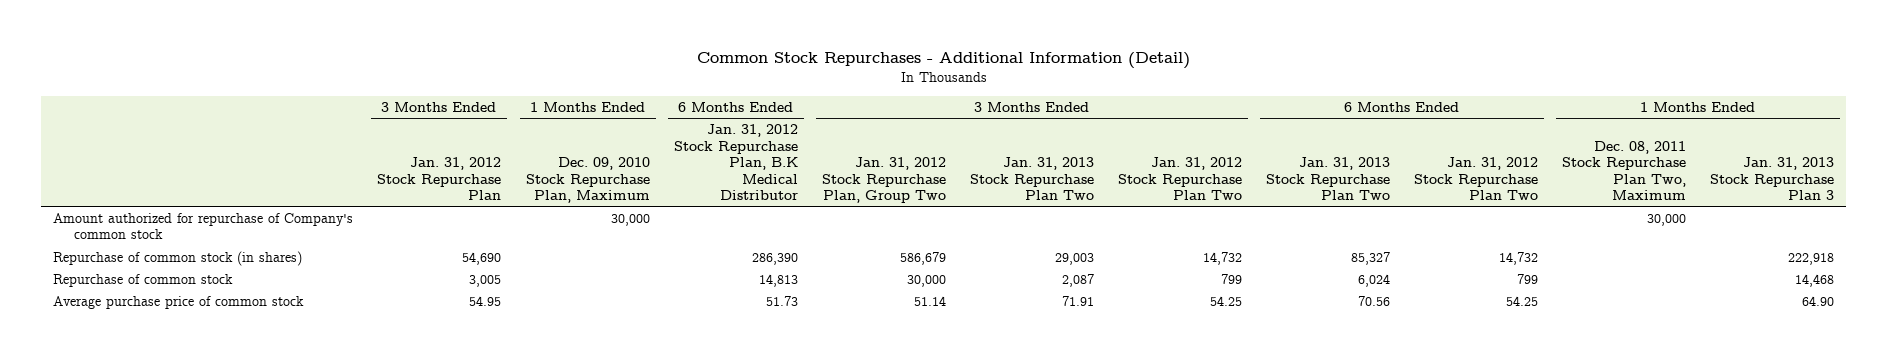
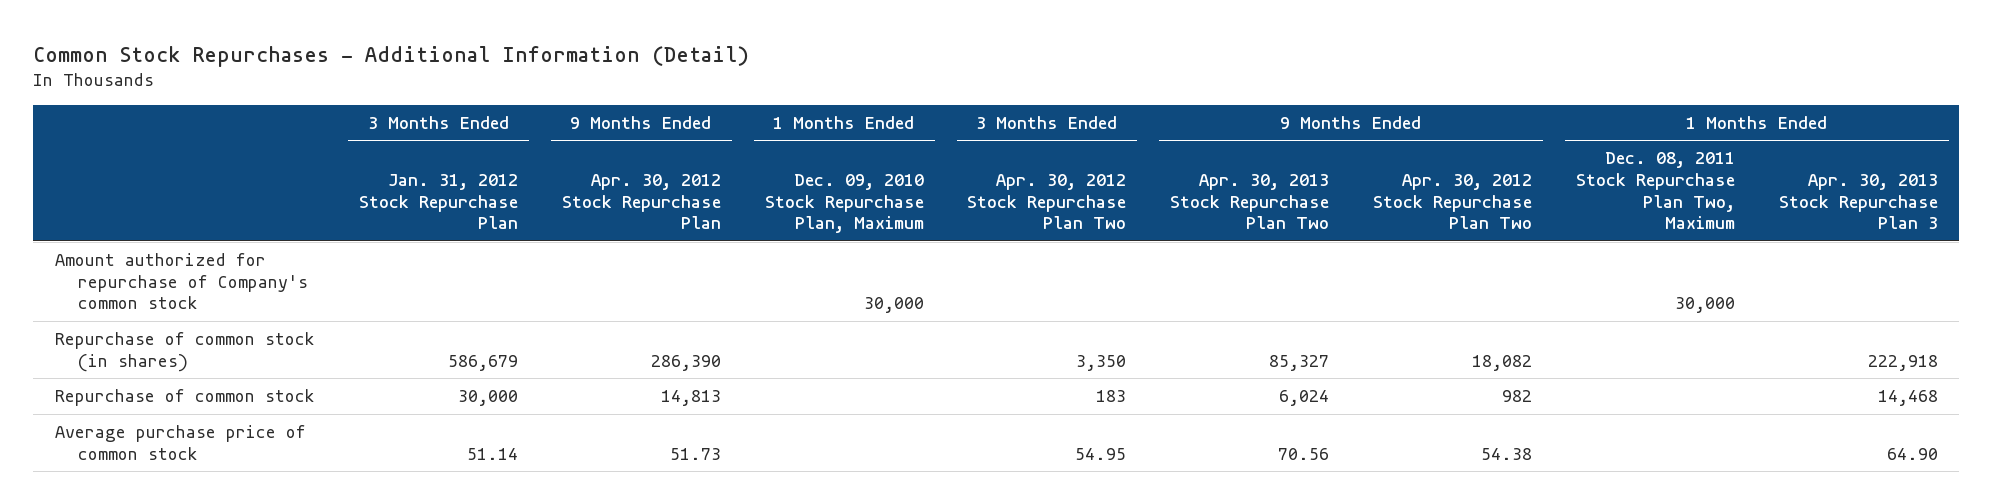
- | 3 Months Ended Jan. 31, 2012 Stock Repurchase Plan | 1 Months Ended Dec. 09, 2010 Stock Repurchase Plan, Maximum | 6 Months Ended Jan. 31, 2012 Stock Repurchase Plan, B.K Medical Distributor | 3 Months Ended Jan. 31, 2012 Stock Repurchase Plan, Group Two | 3 Months Ended Jan. 31, 2013 Stock Repurchase Plan Two | 3 Months Ended Jan. 31, 2012 Stock Repurchase Plan Two | 6 Months Ended Jan. 31, 2013 Stock Repurchase Plan Two | 6 Months Ended Jan. 31, 2012 Stock Repurchase Plan Two | 1 Months Ended Dec. 08, 2011 Stock Repurchase Plan Two, Maximum | 1 Months Ended Jan. 31, 2013 Stock Repurchase Plan 3
+ | 3 Months Ended Jan. 31, 2012 Stock Repurchase Plan | 9 Months Ended Apr. 30, 2012 Stock Repurchase Plan | 1 Months Ended Dec. 09, 2010 Stock Repurchase Plan, Maximum | 3 Months Ended Apr. 30, 2012 Stock Repurchase Plan Two | 9 Months Ended Apr. 30, 2013 Stock Repurchase Plan Two | 9 Months Ended Apr. 30, 2012 Stock Repurchase Plan Two | 1 Months Ended Dec. 08, 2011 Stock Repurchase Plan Two, Maximum | 1 Months Ended Apr. 30, 2013 Stock Repurchase Plan 3
- Repurchase of common stock (in shares) | 54,690 | | 286,390 | 586,679 | 29,003 | 14,732 | 85,327 | 14,732 | | 222,918
- Repurchase of common stock | 3,005 | | 14,813 | 30,000 | 2,087 | 799 | 6,024 | 799 | | 14,468
- Average purchase price of common stock | 54.95 | | 51.73 | 51.14 | 71.91 | 54.25 | 70.56 | 54.25 | | 64.90
+ Repurchase of common stock (in shares) | 586,679 | 286,390 | | 3,350 | 85,327 | 18,082 | | 222,918
+ Repurchase of common stock | 30,000 | 14,813 | | 183 | 6,024 | 982 | | 14,468
+ Average purchase price of common stock | 51.14 | 51.73 | | 54.95 | 70.56 | 54.38 | | 64.90

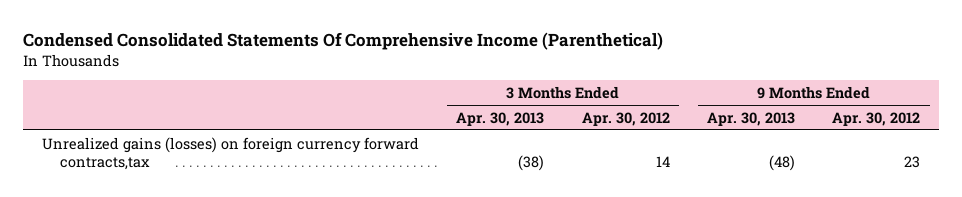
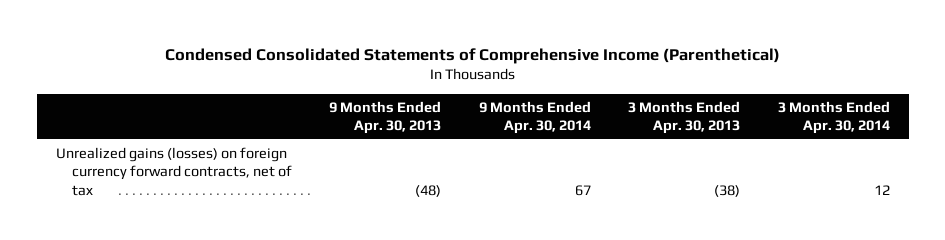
- Condensed Consolidated Statements Of Comprehensive Income (Parenthetical)
+ Condensed Consolidated Statements of Comprehensive Income (Parenthetical)
- | 3 Months Ended Apr. 30, 2013 | 3 Months Ended Apr. 30, 2012 | 9 Months Ended Apr. 30, 2013 | 9 Months Ended Apr. 30, 2012
+ | 9 Months Ended Apr. 30, 2013 | 9 Months Ended Apr. 30, 2014 | 3 Months Ended Apr. 30, 2013 | 3 Months Ended Apr. 30, 2014
- Unrealized gains (losses) on foreign currency forward contracts,tax | (38) | 14 | (48) | 23
+ Unrealized gains (losses) on foreign currency forward contracts, net of tax | (48) | 67 | (38) | 12

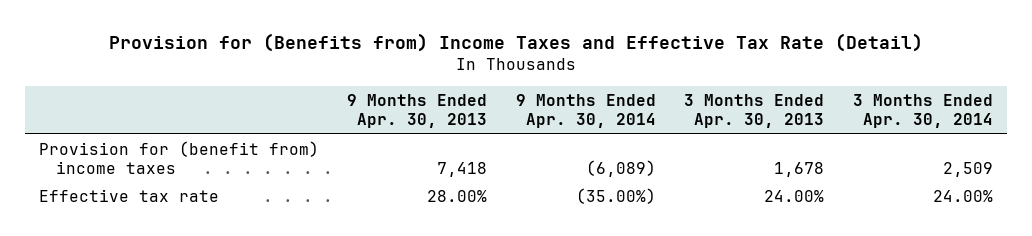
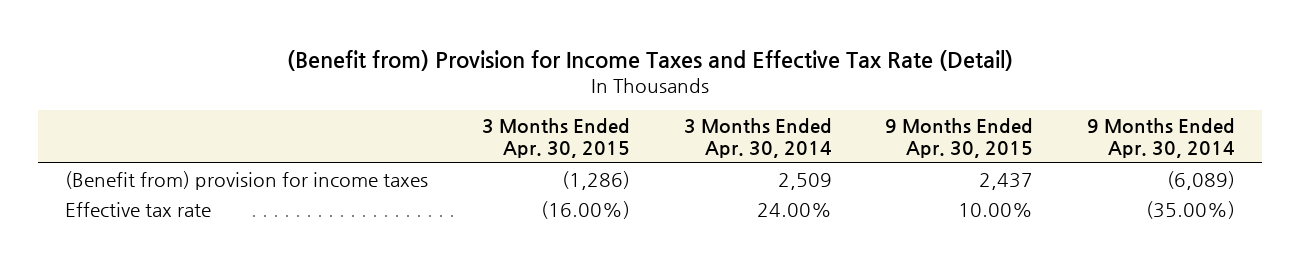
- Provision for (Benefits from) Income Taxes and Effective Tax Rate (Detail)
+ (Benefit from) Provision for Income Taxes and Effective Tax Rate (Detail)
- | 9 Months Ended Apr. 30, 2013 | 9 Months Ended Apr. 30, 2014 | 3 Months Ended Apr. 30, 2013 | 3 Months Ended Apr. 30, 2014
+ | 3 Months Ended Apr. 30, 2015 | 3 Months Ended Apr. 30, 2014 | 9 Months Ended Apr. 30, 2015 | 9 Months Ended Apr. 30, 2014
- Provision for (benefit from) income taxes | 7,418 | (6,089) | 1,678 | 2,509
+ (Benefit from) provision for income taxes | (1,286) | 2,509 | 2,437 | (6,089)

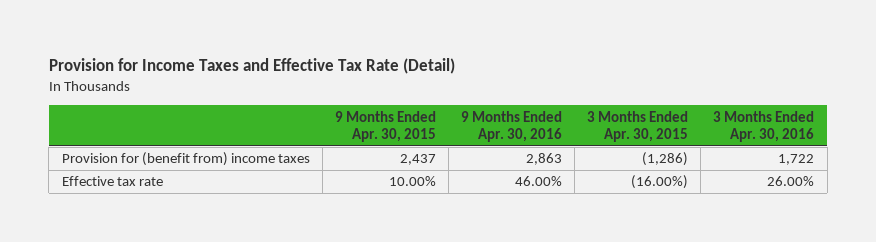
- (Benefit from) Provision for Income Taxes and Effective Tax Rate (Detail)
+ Provision for Income Taxes and Effective Tax Rate (Detail)
- | 3 Months Ended Apr. 30, 2015 | 3 Months Ended Apr. 30, 2014 | 9 Months Ended Apr. 30, 2015 | 9 Months Ended Apr. 30, 2014
+ | 9 Months Ended Apr. 30, 2015 | 9 Months Ended Apr. 30, 2016 | 3 Months Ended Apr. 30, 2015 | 3 Months Ended Apr. 30, 2016
- (Benefit from) provision for income taxes | (1,286) | 2,509 | 2,437 | (6,089)
+ Provision for (benefit from) income taxes | 2,437 | 2,863 | (1,286) | 1,722

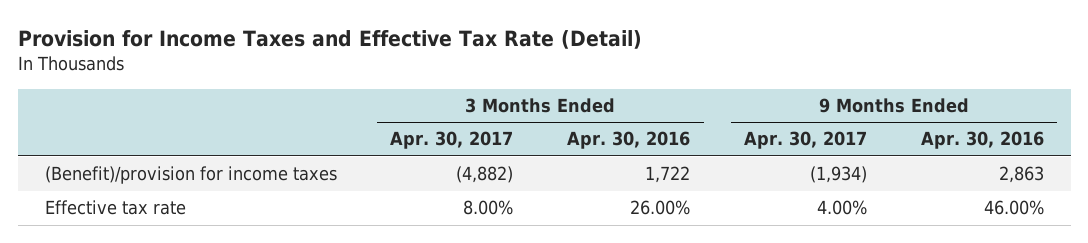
- | 9 Months Ended Apr. 30, 2015 | 9 Months Ended Apr. 30, 2016 | 3 Months Ended Apr. 30, 2015 | 3 Months Ended Apr. 30, 2016
+ | 3 Months Ended Apr. 30, 2017 | 3 Months Ended Apr. 30, 2016 | 9 Months Ended Apr. 30, 2017 | 9 Months Ended Apr. 30, 2016
- Provision for (benefit from) income taxes | 2,437 | 2,863 | (1,286) | 1,722
+ (Benefit)/provision for income taxes | (4,882) | 1,722 | (1,934) | 2,863

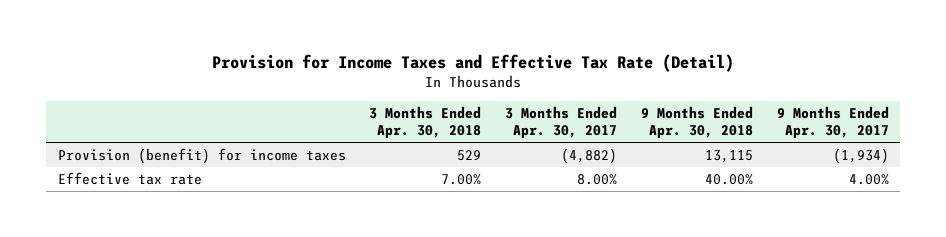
- | 3 Months Ended Apr. 30, 2017 | 3 Months Ended Apr. 30, 2016 | 9 Months Ended Apr. 30, 2017 | 9 Months Ended Apr. 30, 2016
+ | 3 Months Ended Apr. 30, 2018 | 3 Months Ended Apr. 30, 2017 | 9 Months Ended Apr. 30, 2018 | 9 Months Ended Apr. 30, 2017
- (Benefit)/provision for income taxes | (4,882) | 1,722 | (1,934) | 2,863
+ Provision (benefit) for income taxes | 529 | (4,882) | 13,115 | (1,934)

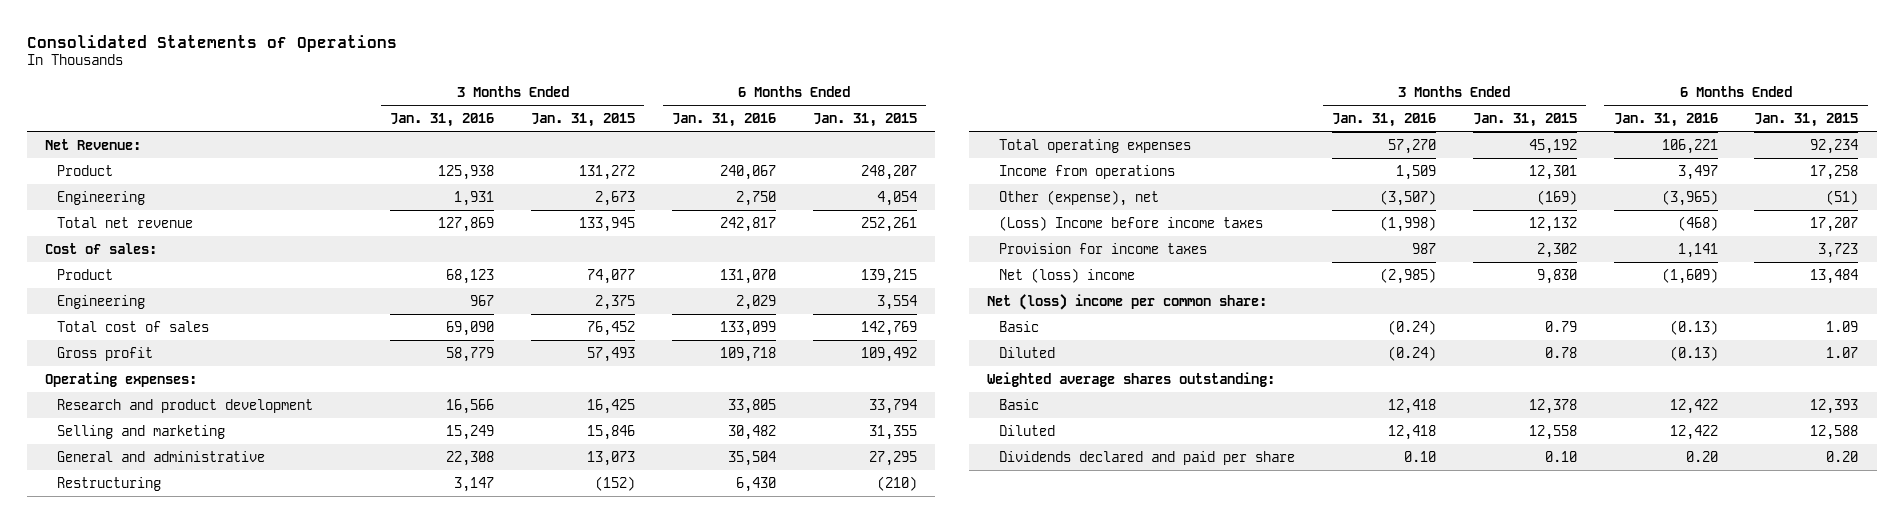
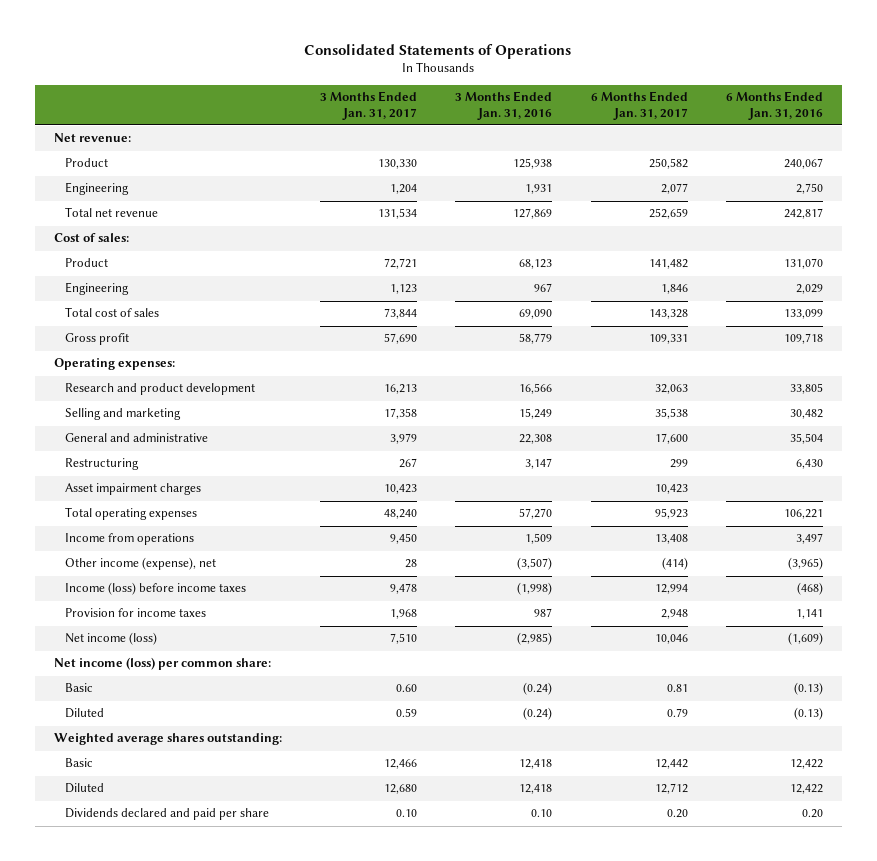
- | 3 Months Ended Jan. 31, 2016 | 3 Months Ended Jan. 31, 2015 | 6 Months Ended Jan. 31, 2016 | 6 Months Ended Jan. 31, 2015
+ | 3 Months Ended Jan. 31, 2017 | 3 Months Ended Jan. 31, 2016 | 6 Months Ended Jan. 31, 2017 | 6 Months Ended Jan. 31, 2016
- Net Revenue:
+ Net revenue:
+ Asset impairment charges | 10,423 | | 10,423 |
- Other (expense), net | (3,507) | (169) | (3,965) | (51)
- (Loss) Income before income taxes | (1,998) | 12,132 | (468) | 17,207
+ Other income (expense), net | 28 | (3,507) | (414) | (3,965)
+ Income (loss) before income taxes | 9,478 | (1,998) | 12,994 | (468)
- Net (loss) income | (2,985) | 9,830 | (1,609) | 13,484
- Net (loss) income per common share:
+ Net income (loss) | 7,510 | (2,985) | 10,046 | (1,609)
+ Net income (loss) per common share:

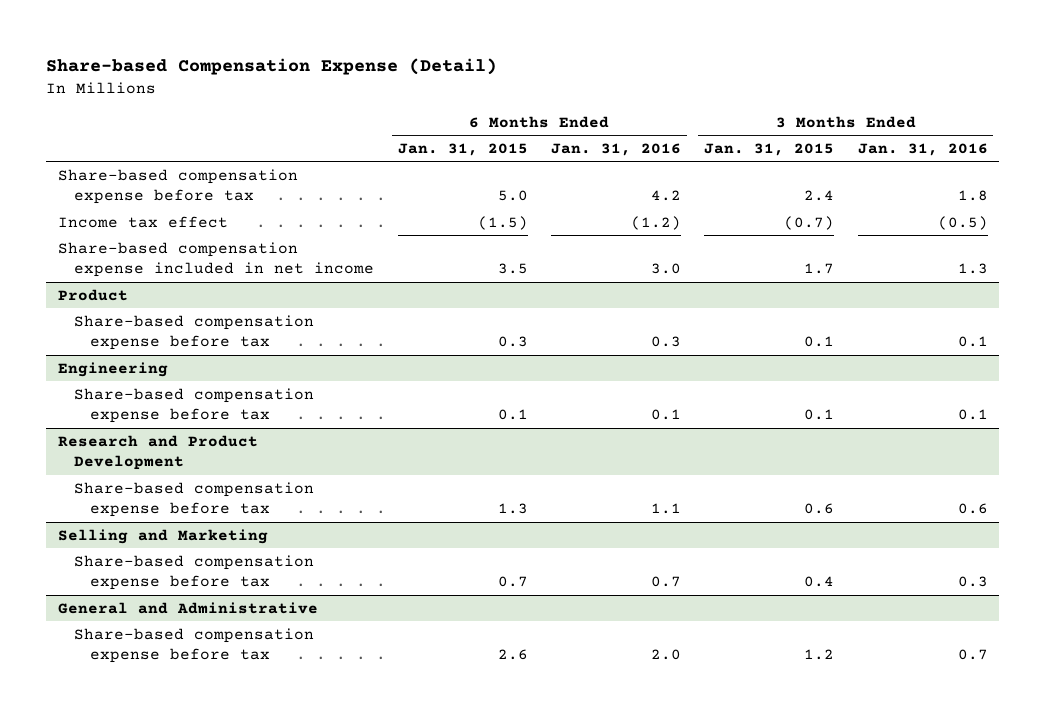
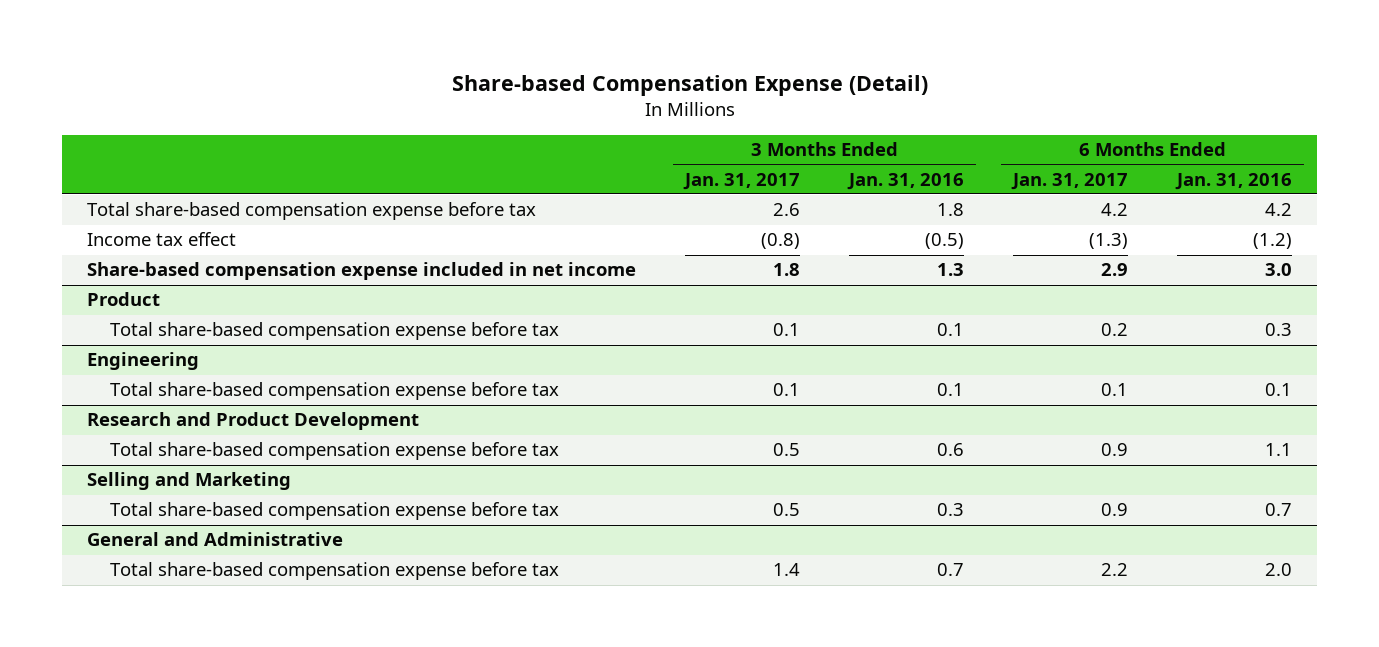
- | 6 Months Ended Jan. 31, 2015 | 6 Months Ended Jan. 31, 2016 | 3 Months Ended Jan. 31, 2015 | 3 Months Ended Jan. 31, 2016
+ | 3 Months Ended Jan. 31, 2017 | 3 Months Ended Jan. 31, 2016 | 6 Months Ended Jan. 31, 2017 | 6 Months Ended Jan. 31, 2016
- Share-based compensation expense before tax | 5.0 | 4.2 | 2.4 | 1.8
+ Total share-based compensation expense before tax | 2.6 | 1.8 | 4.2 | 4.2
@ Product
- Share-based compensation expense before tax | 0.3 | 0.3 | 0.1 | 0.1
+ Total share-based compensation expense before tax | 0.1 | 0.1 | 0.2 | 0.3
@ Engineering
- Share-based compensation expense before tax | 0.1 | 0.1 | 0.1 | 0.1
+ Total share-based compensation expense before tax | 0.1 | 0.1 | 0.1 | 0.1
@ Research and Product Development
- Share-based compensation expense before tax | 1.3 | 1.1 | 0.6 | 0.6
+ Total share-based compensation expense before tax | 0.5 | 0.6 | 0.9 | 1.1
@ Selling and Marketing
- Share-based compensation expense before tax | 0.7 | 0.7 | 0.4 | 0.3
+ Total share-based compensation expense before tax | 0.5 | 0.3 | 0.9 | 0.7
@ General and Administrative
- Share-based compensation expense before tax | 2.6 | 2.0 | 1.2 | 0.7
+ Total share-based compensation expense before tax | 1.4 | 0.7 | 2.2 | 2.0

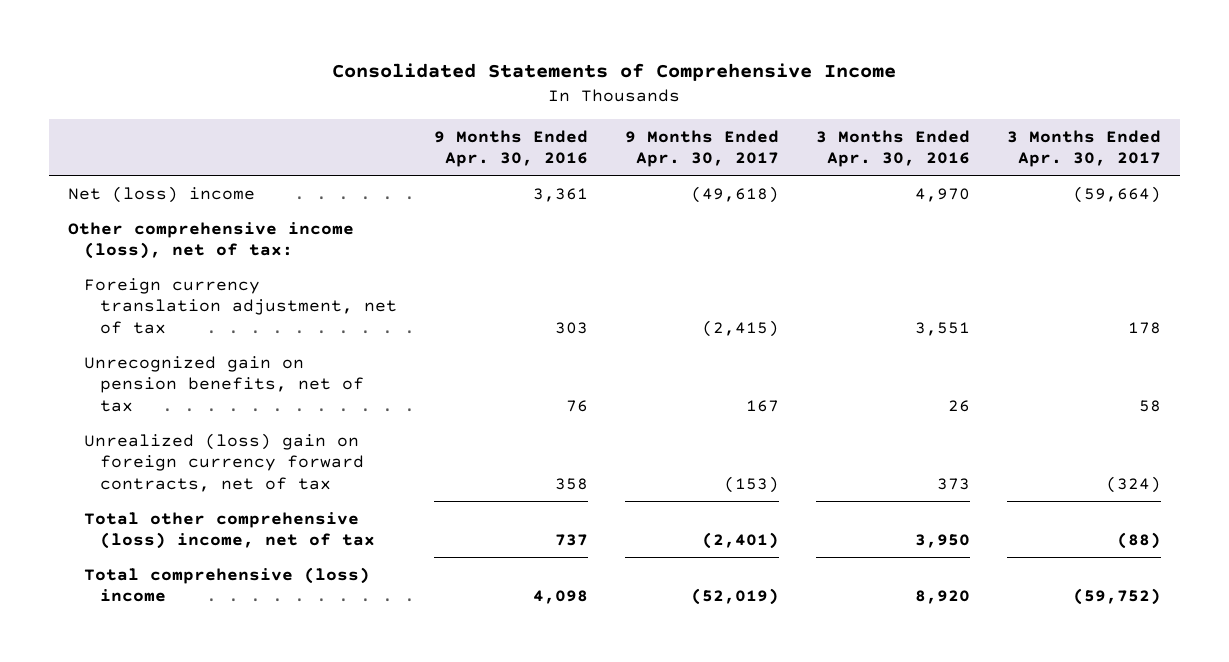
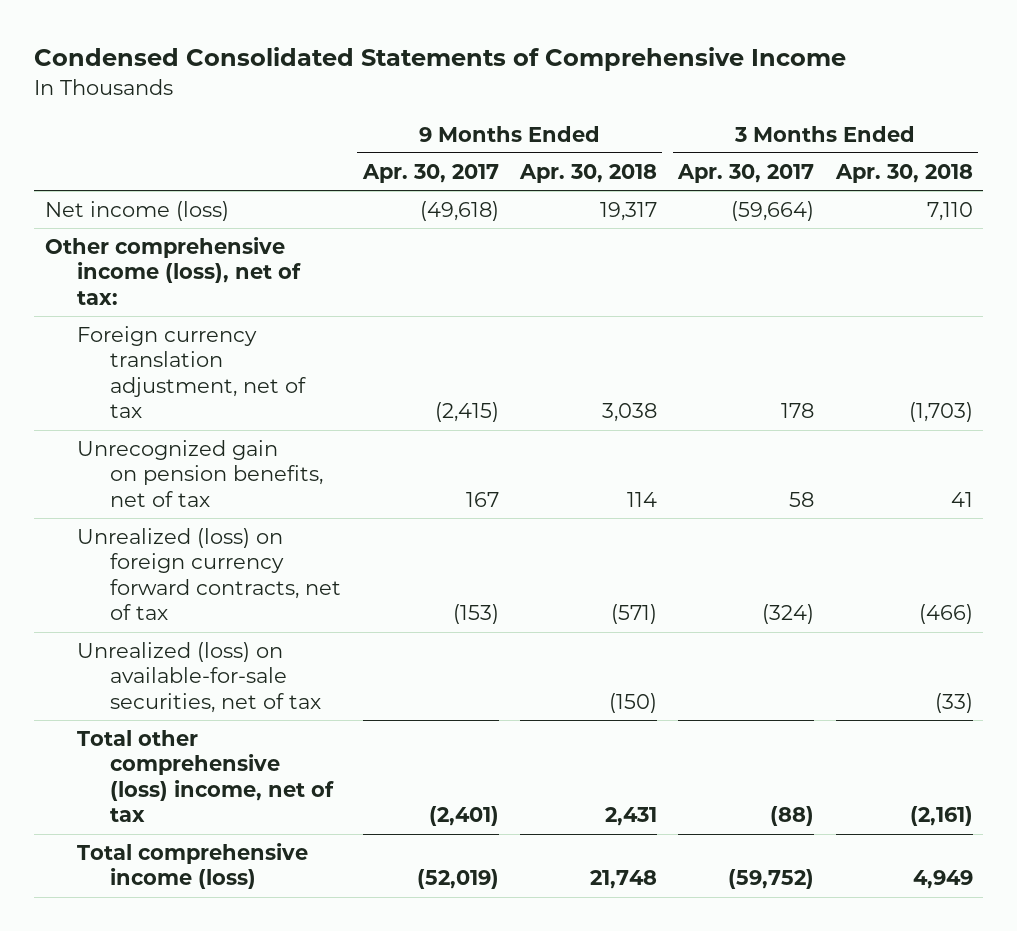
- Consolidated Statements of Comprehensive Income
+ Condensed Consolidated Statements of Comprehensive Income
- | 9 Months Ended Apr. 30, 2016 | 9 Months Ended Apr. 30, 2017 | 3 Months Ended Apr. 30, 2016 | 3 Months Ended Apr. 30, 2017
+ | 9 Months Ended Apr. 30, 2017 | 9 Months Ended Apr. 30, 2018 | 3 Months Ended Apr. 30, 2017 | 3 Months Ended Apr. 30, 2018
- Net (loss) income | 3,361 | (49,618) | 4,970 | (59,664)
+ Net income (loss) | (49,618) | 19,317 | (59,664) | 7,110
- Unrealized (loss) gain on foreign currency forward contracts, net of tax | 358 | (153) | 373 | (324)
+ Unrealized (loss) on foreign currency forward contracts, net of tax | (153) | (571) | (324) | (466)
+ Unrealized (loss) on available-for-sale securities, net of tax | | (150) | | (33)
- Total comprehensive (loss) income | 4,098 | (52,019) | 8,920 | (59,752)
+ Total comprehensive income (loss) | (52,019) | 21,748 | (59,752) | 4,949

